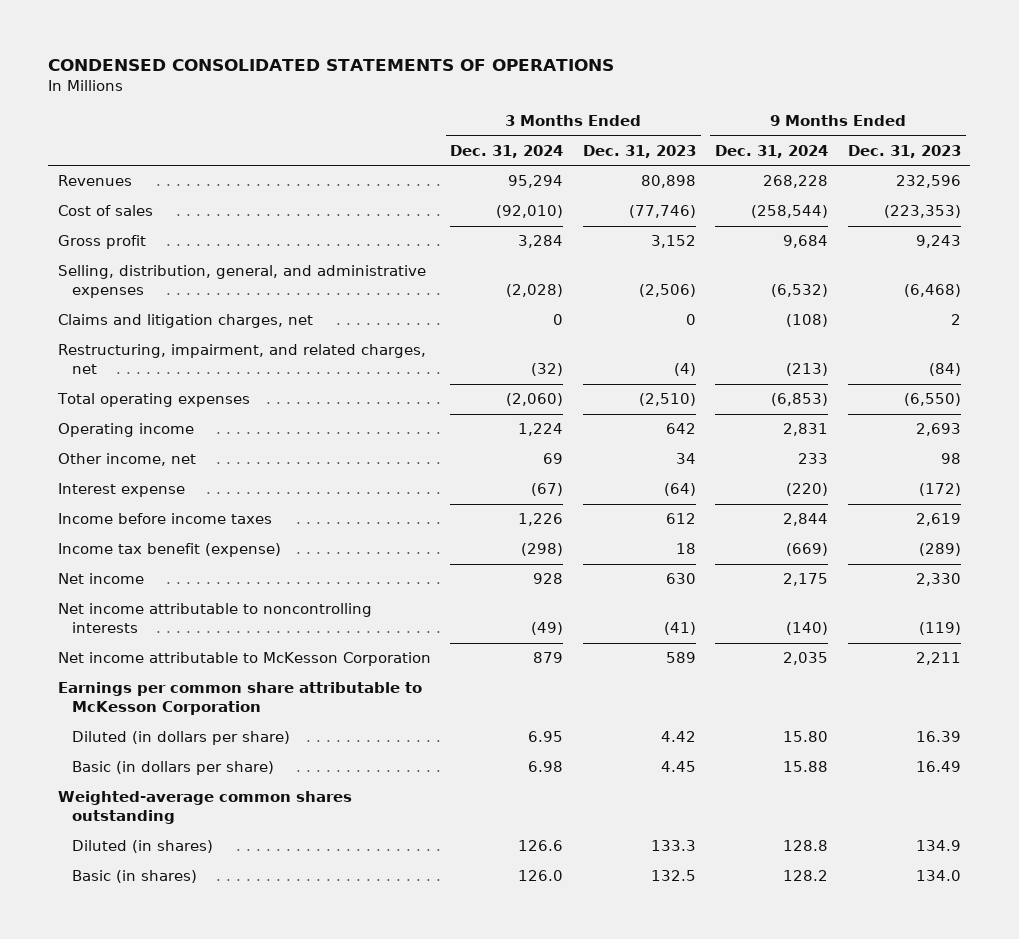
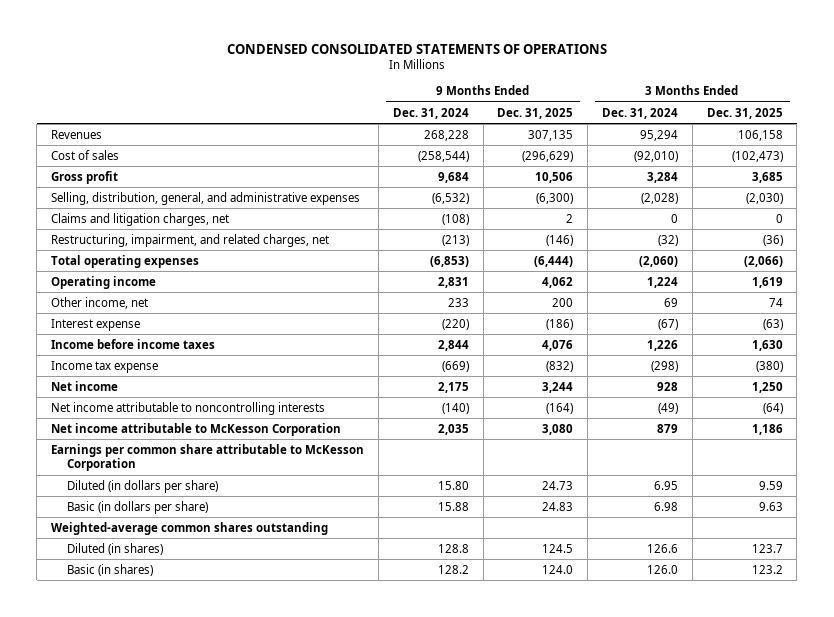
- | 3 Months Ended Dec. 31, 2024 | 3 Months Ended Dec. 31, 2023 | 9 Months Ended Dec. 31, 2024 | 9 Months Ended Dec. 31, 2023
+ | 9 Months Ended Dec. 31, 2024 | 9 Months Ended Dec. 31, 2025 | 3 Months Ended Dec. 31, 2024 | 3 Months Ended Dec. 31, 2025
- Income tax benefit (expense) | (298) | 18 | (669) | (289)
+ Income tax expense | (669) | (832) | (298) | (380)

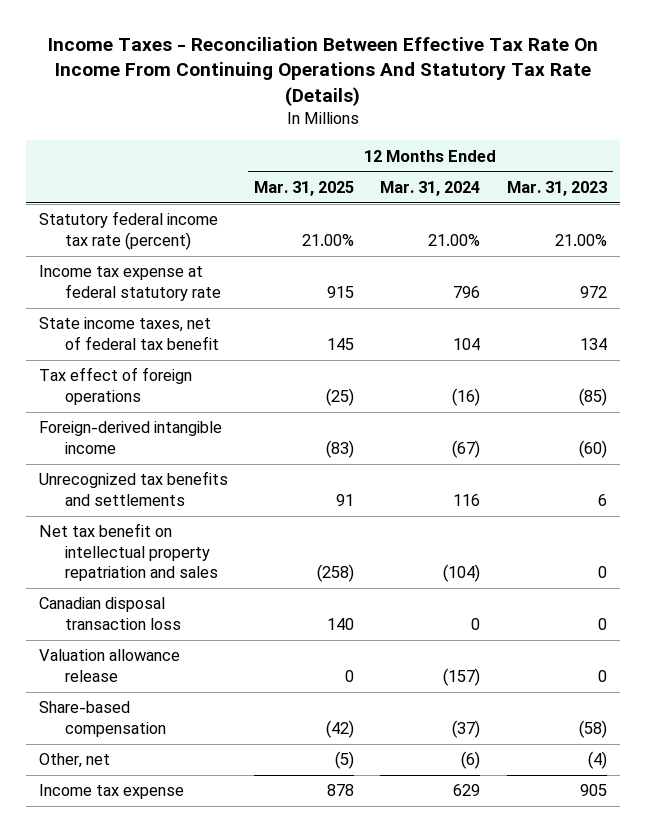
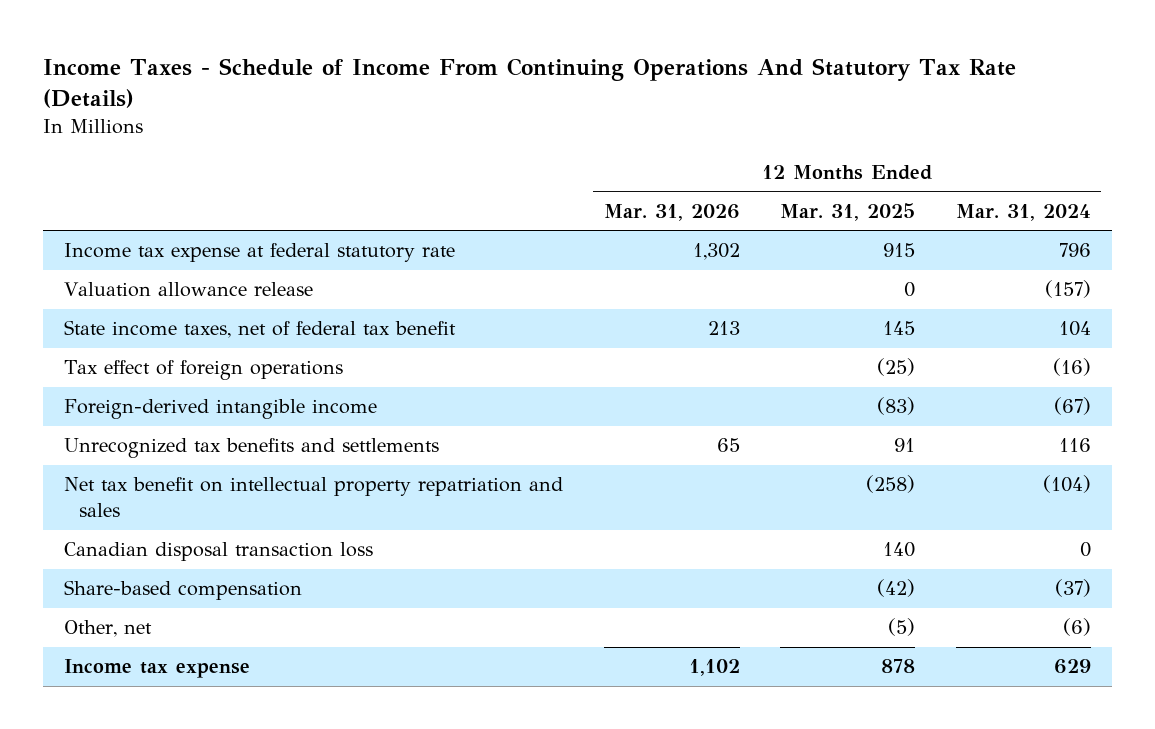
- Income Taxes - Reconciliation Between Effective Tax Rate On Income From Continuing Operations And Statutory Tax Rate (Details)
+ Income Taxes - Schedule of Income From Continuing Operations And Statutory Tax Rate (Details)
- | 12 Months Ended Mar. 31, 2025 | 12 Months Ended Mar. 31, 2024 | 12 Months Ended Mar. 31, 2023
+ | 12 Months Ended Mar. 31, 2026 | 12 Months Ended Mar. 31, 2025 | 12 Months Ended Mar. 31, 2024
- Statutory federal income tax rate (percent) | 21.00% | 21.00% | 21.00%
moved up: Valuation allowance release | | 0 | (157)

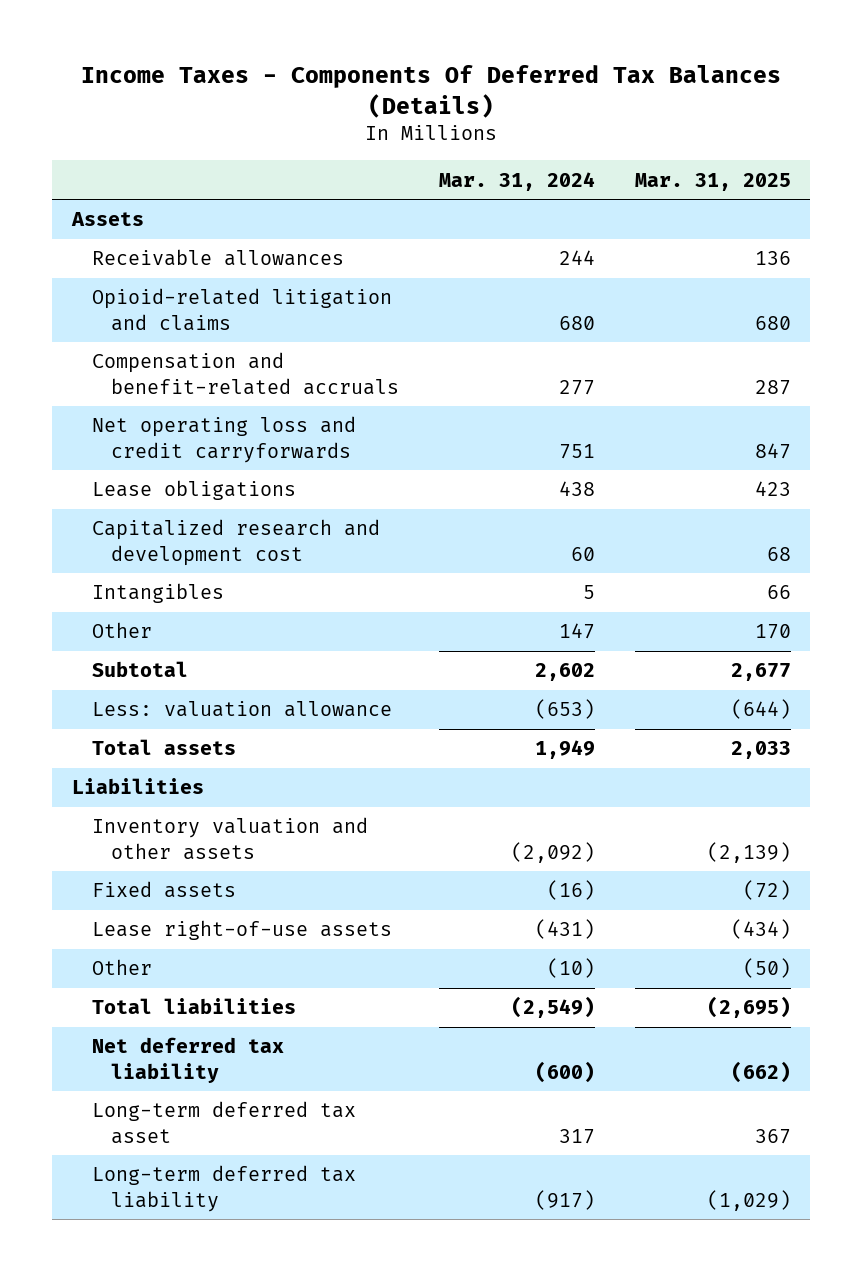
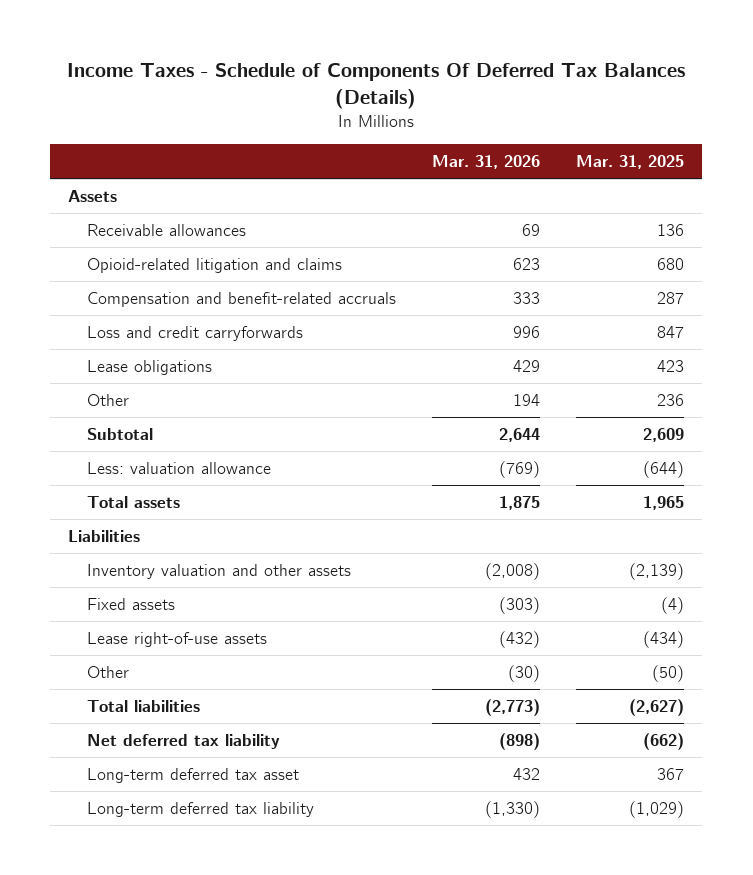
- Income Taxes - Components Of Deferred Tax Balances (Details)
+ Income Taxes - Schedule of Components Of Deferred Tax Balances (Details)
- | Mar. 31, 2024 | Mar. 31, 2025
+ | Mar. 31, 2026 | Mar. 31, 2025
- Net operating loss and credit carryforwards | 751 | 847
+ Loss and credit carryforwards | 996 | 847
- Capitalized research and development cost | 60 | 68
- Intangibles | 5 | 66
- Other | 147 | 170
- Subtotal | 2,602 | 2,677
+ Other | 194 | 236
+ Subtotal | 2,644 | 2,609
- Total assets | 1,949 | 2,033
+ Total assets | 1,875 | 1,965
- Fixed assets | (16) | (72)
+ Fixed assets | (303) | (4)
- Total liabilities | (2,549) | (2,695)
+ Total liabilities | (2,773) | (2,627)

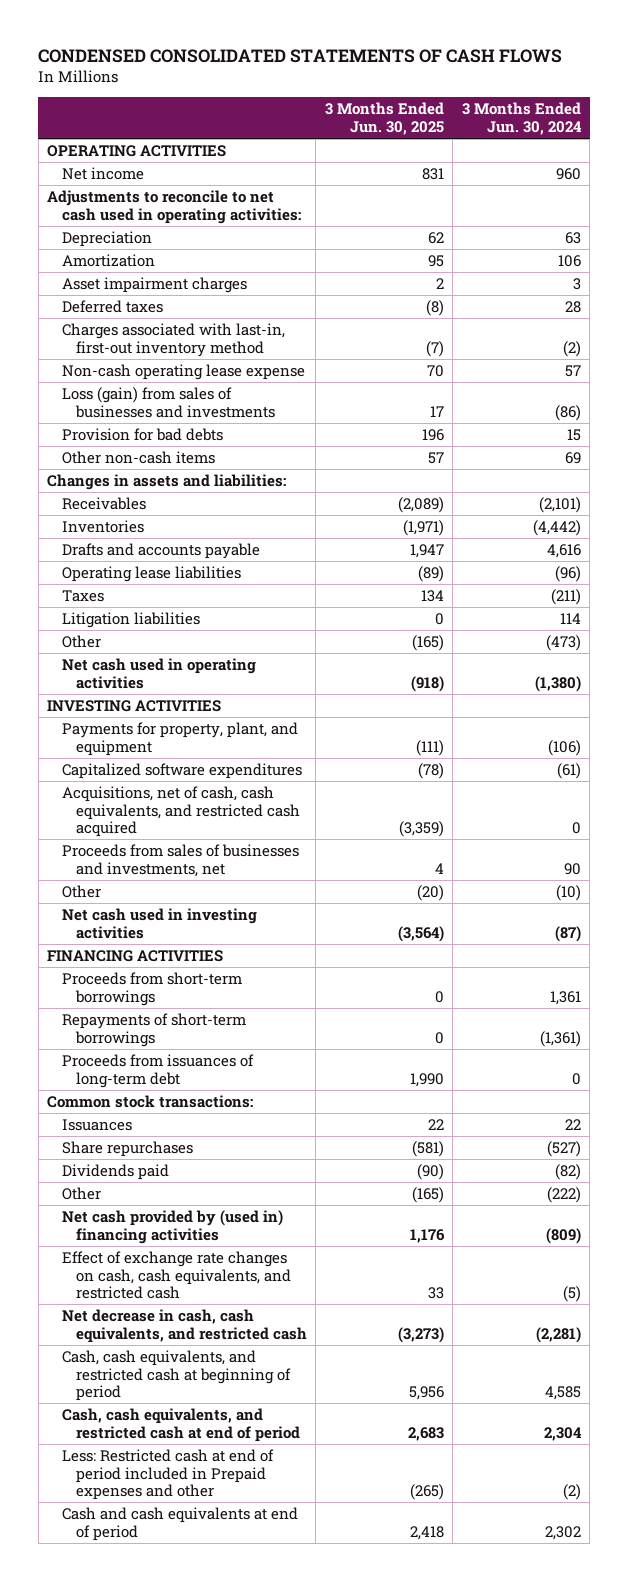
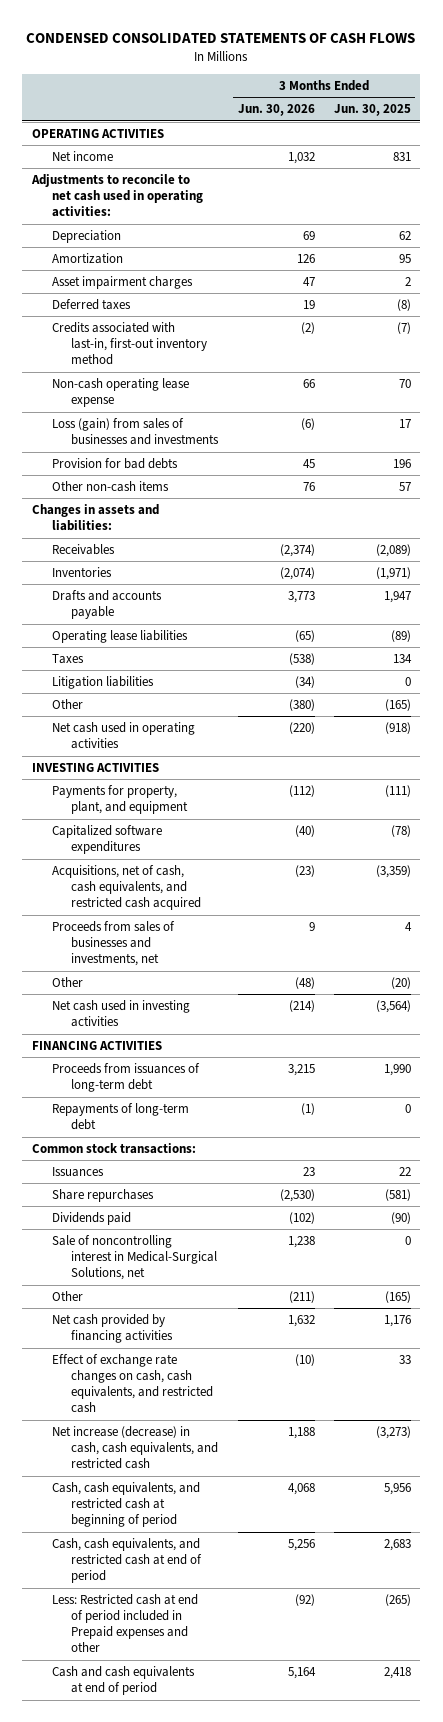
- | 3 Months Ended Jun. 30, 2025 | 3 Months Ended Jun. 30, 2024
+ | 3 Months Ended Jun. 30, 2026 | 3 Months Ended Jun. 30, 2025
- Charges associated with last-in, first-out inventory method | (7) | (2)
+ Credits associated with last-in, first-out inventory method | (2) | (7)
- Proceeds from short-term borrowings | 0 | 1,361
- Repayments of short-term borrowings | 0 | (1,361)
+ Repayments of long-term debt | (1) | 0
+ Sale of noncontrolling interest in Medical-Surgical Solutions, net | 1,238 | 0
- Net cash provided by (used in) financing activities | 1,176 | (809)
+ Net cash provided by financing activities | 1,632 | 1,176
- Net decrease in cash, cash equivalents, and restricted cash | (3,273) | (2,281)
+ Net increase (decrease) in cash, cash equivalents, and restricted cash | 1,188 | (3,273)

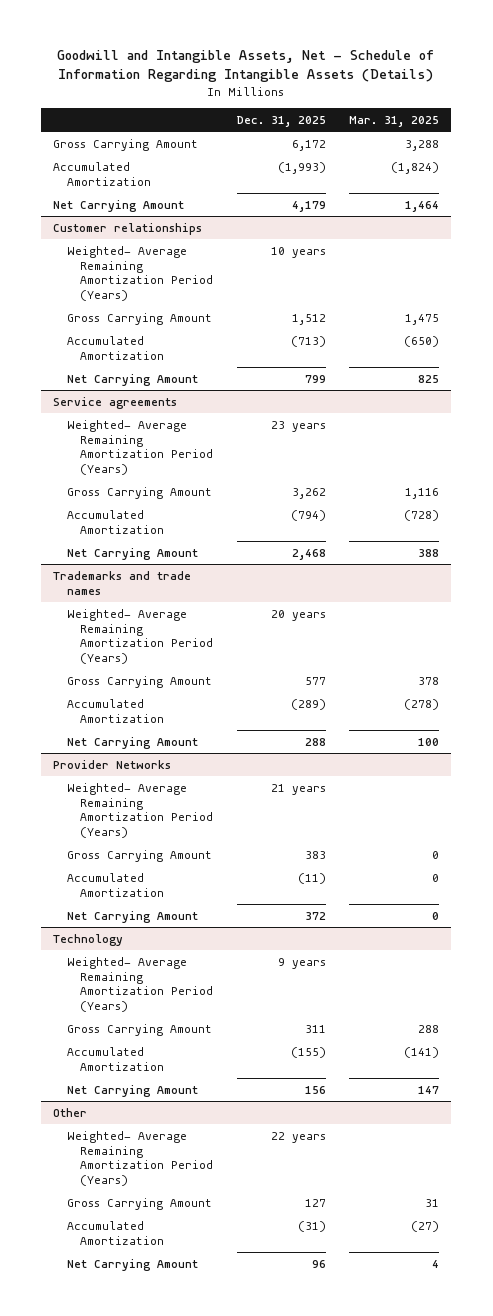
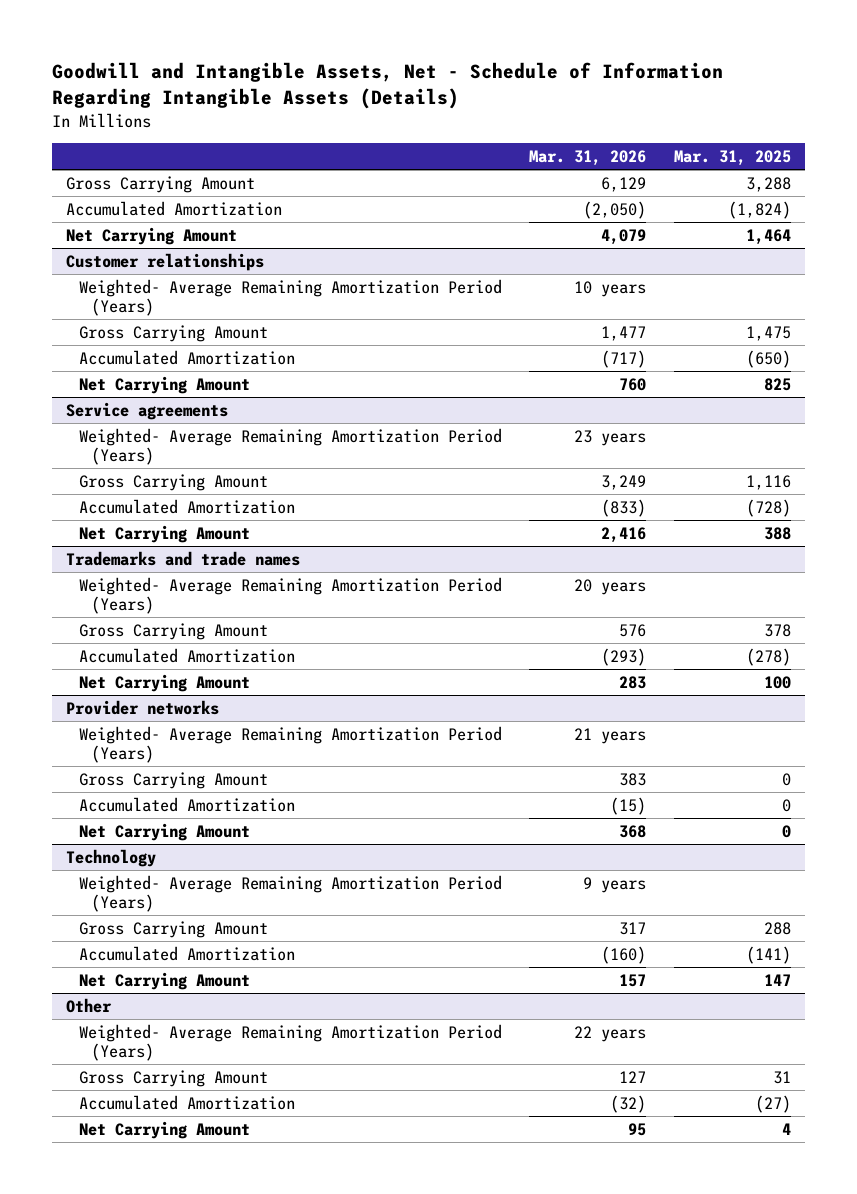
- | Dec. 31, 2025 | Mar. 31, 2025
+ | Mar. 31, 2026 | Mar. 31, 2025
- Provider Networks
+ Provider networks

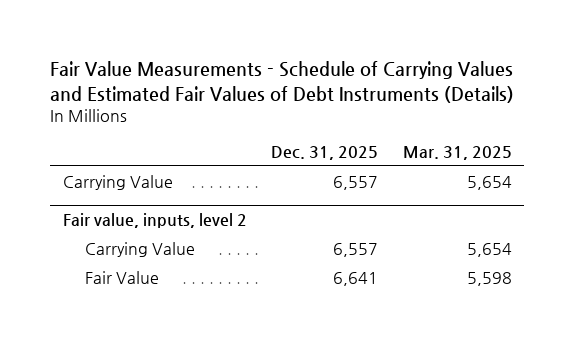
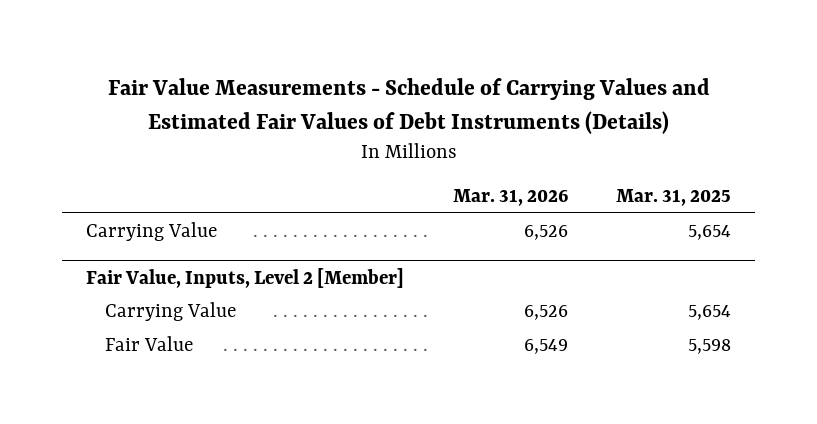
- | Dec. 31, 2025 | Mar. 31, 2025
+ | Mar. 31, 2026 | Mar. 31, 2025
- Fair value, inputs, level 2
+ Fair Value, Inputs, Level 2 [Member]

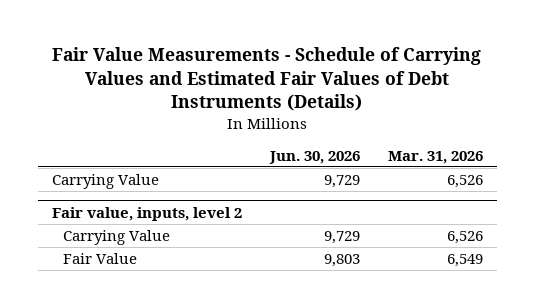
- | Mar. 31, 2026 | Mar. 31, 2025
+ | Jun. 30, 2026 | Mar. 31, 2026
- Fair Value, Inputs, Level 2 [Member]
+ Fair value, inputs, level 2

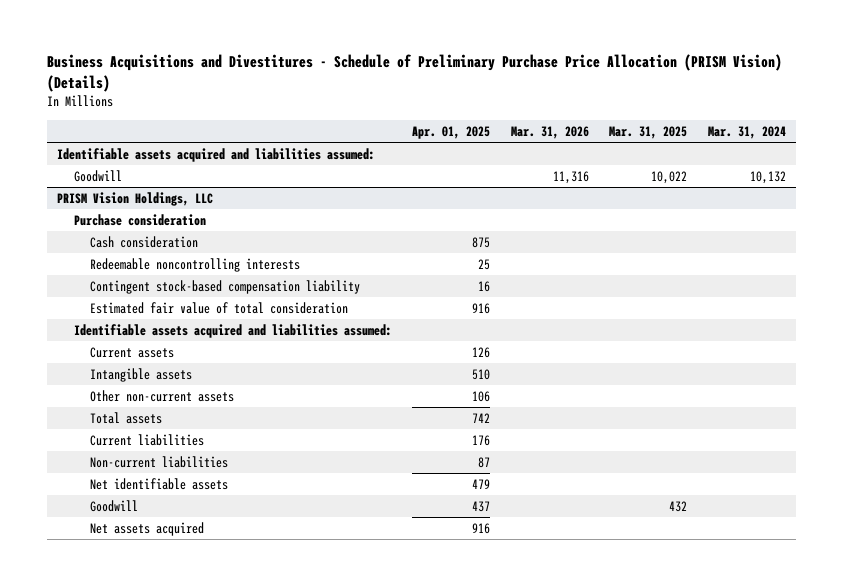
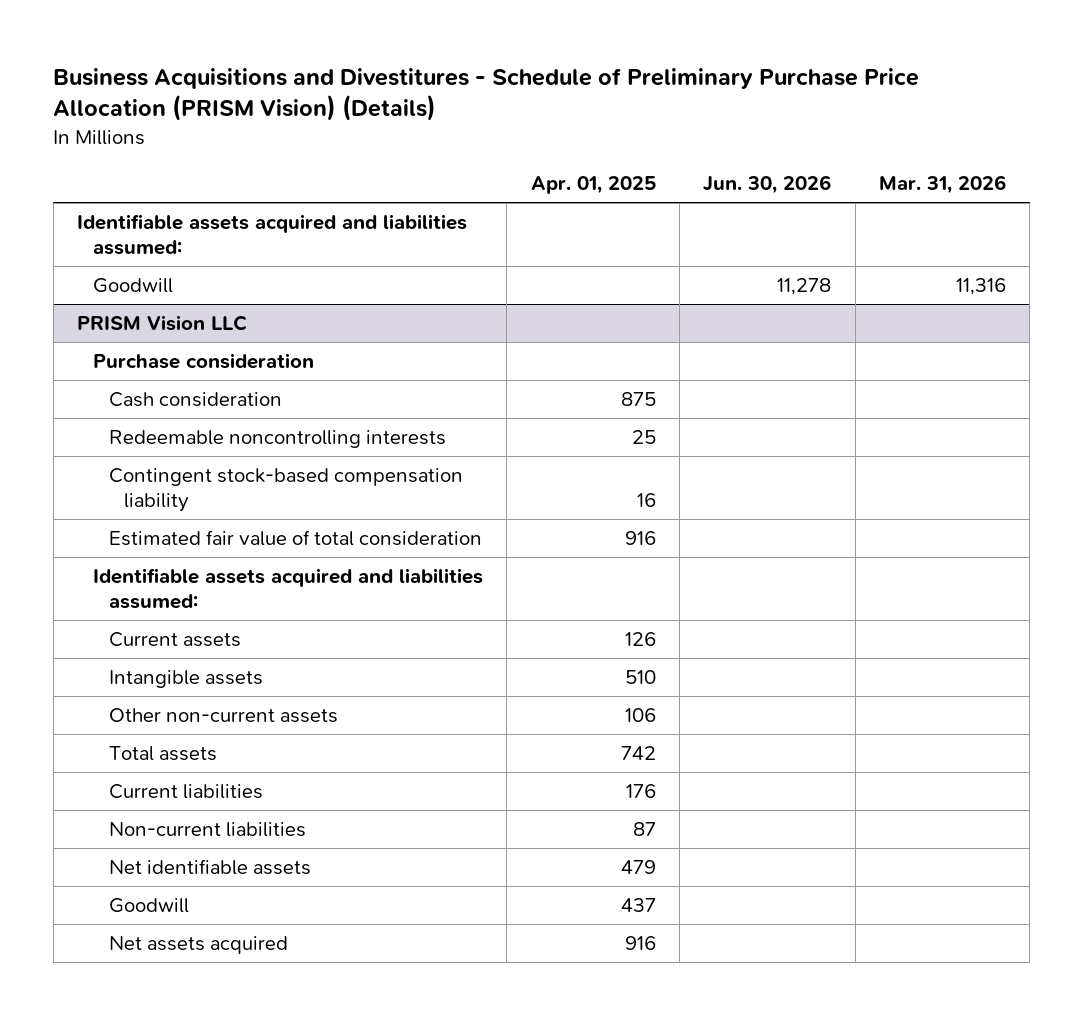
- | Apr. 01, 2025 | Mar. 31, 2026 | Mar. 31, 2025 | Mar. 31, 2024
+ | Apr. 01, 2025 | Jun. 30, 2026 | Mar. 31, 2026
- PRISM Vision Holdings, LLC
+ PRISM Vision LLC

